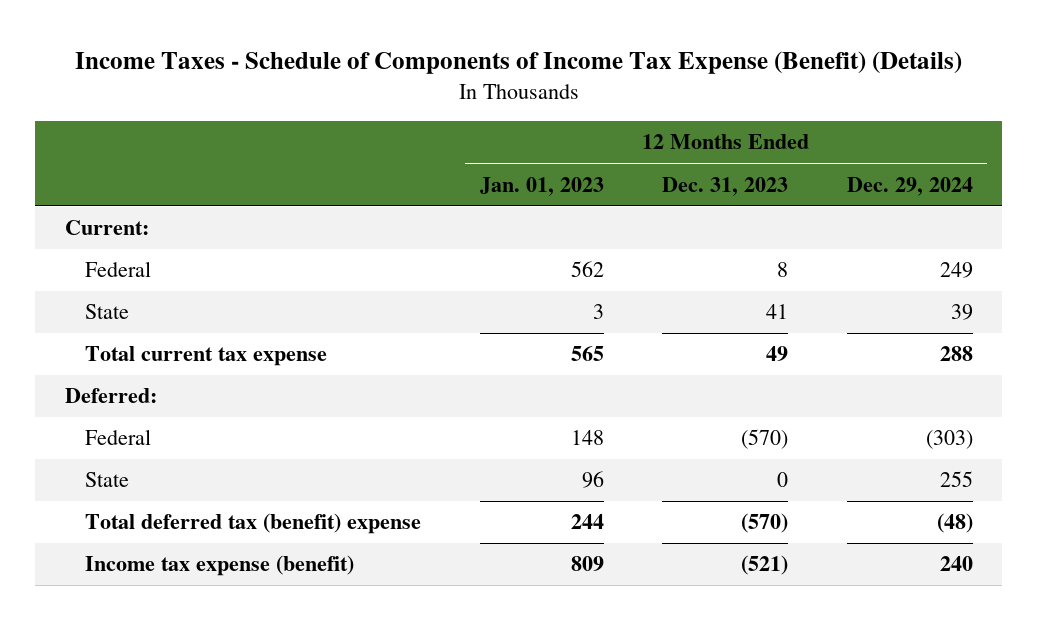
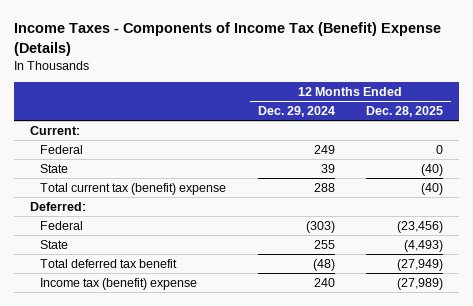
- Income Taxes - Schedule of Components of Income Tax Expense (Benefit) (Details)
+ Income Taxes - Components of Income Tax (Benefit) Expense (Details)
- | 12 Months Ended Jan. 01, 2023 | 12 Months Ended Dec. 31, 2023 | 12 Months Ended Dec. 29, 2024
+ | 12 Months Ended Dec. 29, 2024 | 12 Months Ended Dec. 28, 2025
- Total current tax expense | 565 | 49 | 288
+ Total current tax (benefit) expense | 288 | (40)
- Total deferred tax (benefit) expense | 244 | (570) | (48)
- Income tax expense (benefit) | 809 | (521) | 240
+ Total deferred tax benefit | (48) | (27,949)
+ Income tax (benefit) expense | 240 | (27,989)

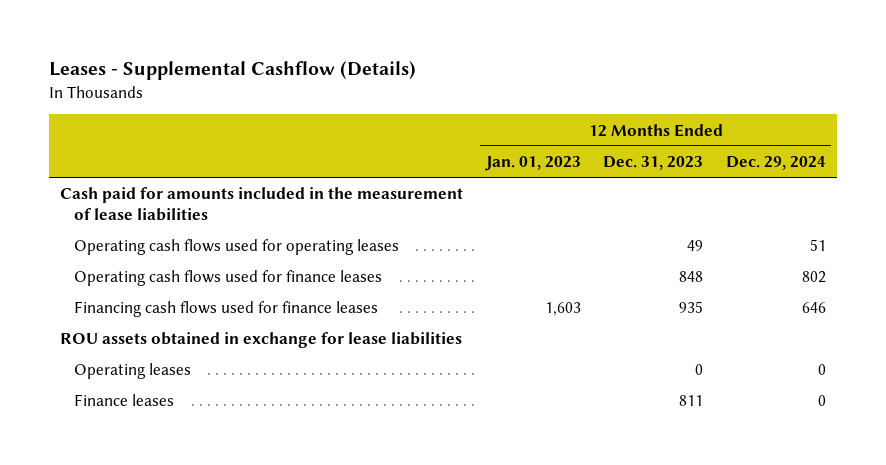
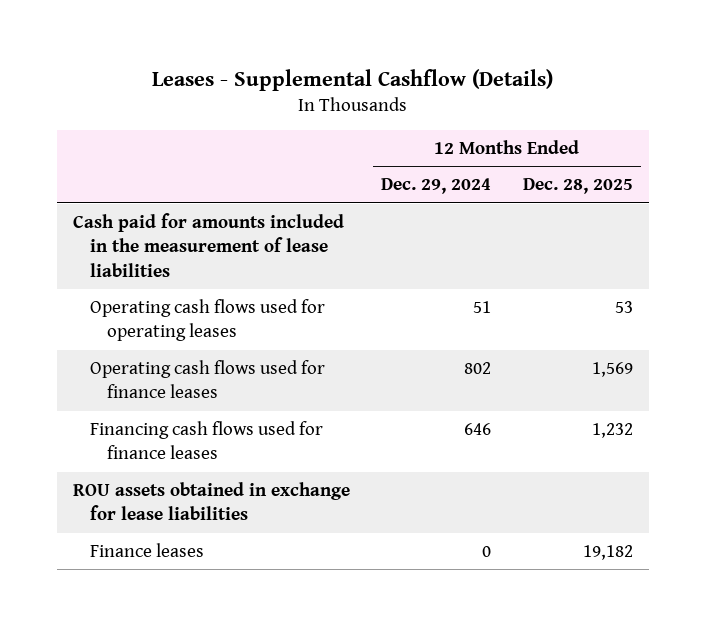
- | 12 Months Ended Jan. 01, 2023 | 12 Months Ended Dec. 31, 2023 | 12 Months Ended Dec. 29, 2024
+ | 12 Months Ended Dec. 29, 2024 | 12 Months Ended Dec. 28, 2025
- Operating leases | | 0 | 0

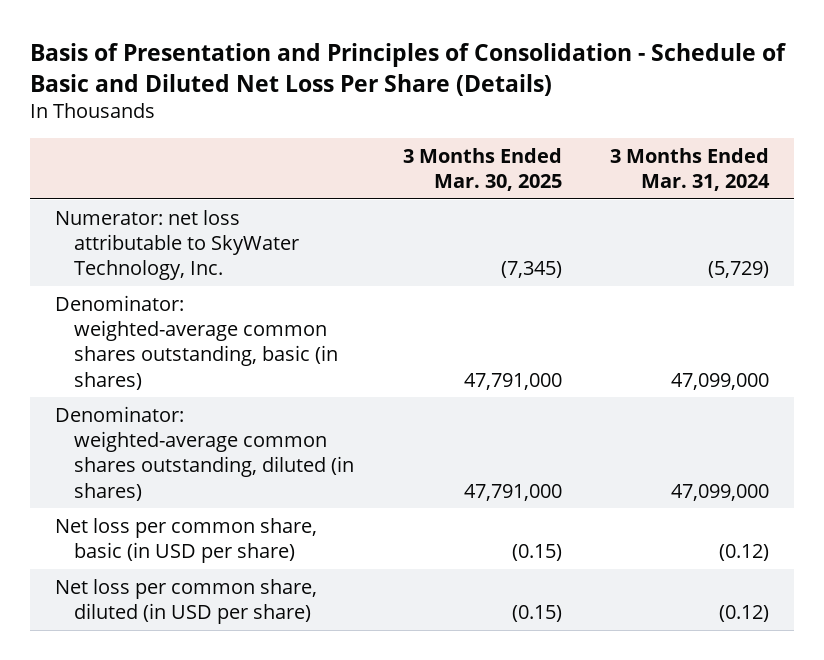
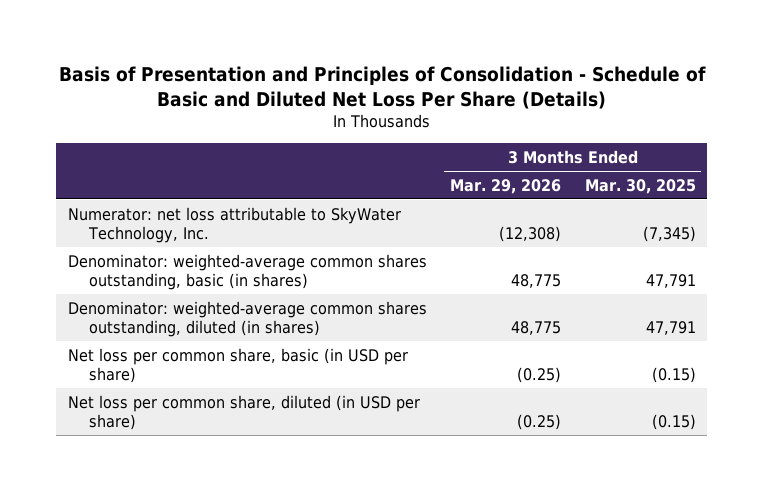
- | 3 Months Ended Mar. 30, 2025 | 3 Months Ended Mar. 31, 2024
+ | 3 Months Ended Mar. 29, 2026 | 3 Months Ended Mar. 30, 2025
- Denominator: weighted-average common shares outstanding, basic (in shares) | 47,791,000 | 47,099,000
- Denominator: weighted-average common shares outstanding, diluted (in shares) | 47,791,000 | 47,099,000
+ Denominator: weighted-average common shares outstanding, basic (in shares) | 48,775 | 47,791
+ Denominator: weighted-average common shares outstanding, diluted (in shares) | 48,775 | 47,791

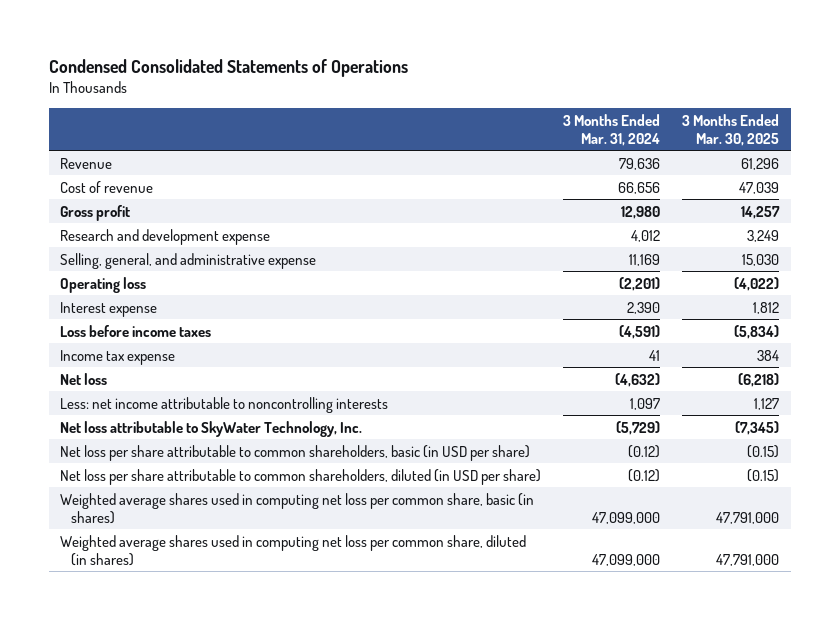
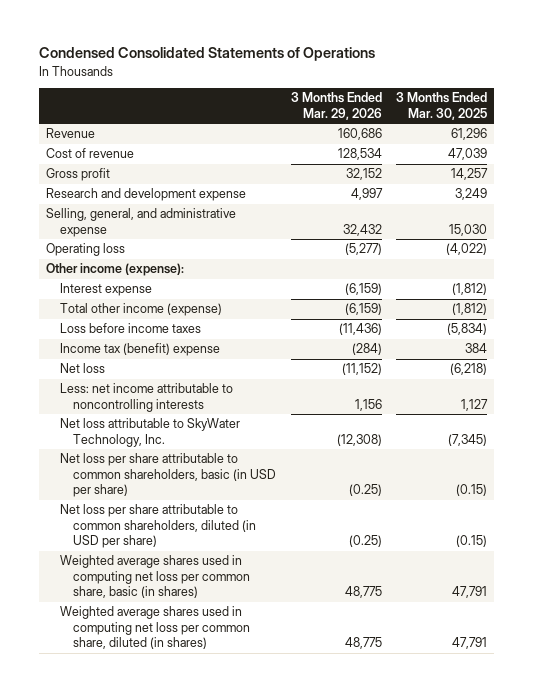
- | 3 Months Ended Mar. 31, 2024 | 3 Months Ended Mar. 30, 2025
+ | 3 Months Ended Mar. 29, 2026 | 3 Months Ended Mar. 30, 2025
- Interest expense | 2,390 | 1,812
+ Other income (expense):
+ Interest expense | (6,159) | (1,812)
+ Total other income (expense) | (6,159) | (1,812)
- Income tax expense | 41 | 384
+ Income tax (benefit) expense | (284) | 384
- Weighted average shares used in computing net loss per common share, basic (in shares) | 47,099,000 | 47,791,000
- Weighted average shares used in computing net loss per common share, diluted (in shares) | 47,099,000 | 47,791,000
+ Weighted average shares used in computing net loss per common share, basic (in shares) | 48,775 | 47,791
+ Weighted average shares used in computing net loss per common share, diluted (in shares) | 48,775 | 47,791

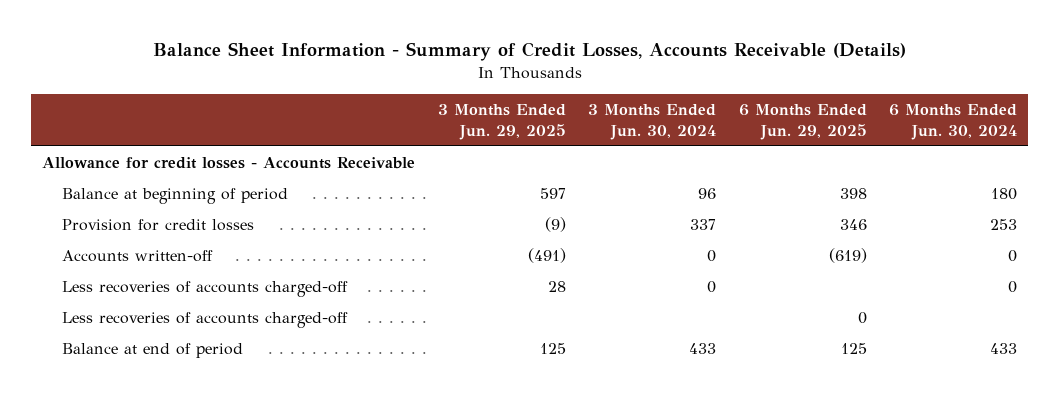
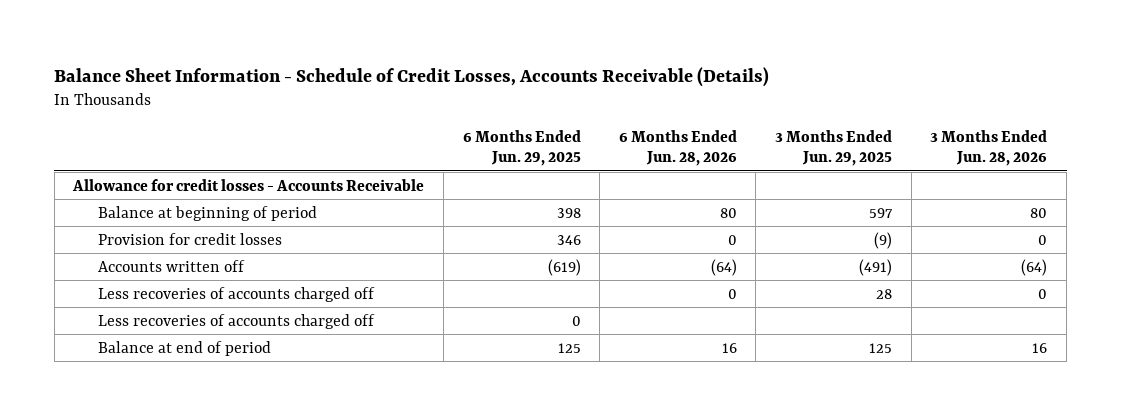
- Balance Sheet Information - Summary of Credit Losses, Accounts Receivable (Details)
+ Balance Sheet Information - Schedule of Credit Losses, Accounts Receivable (Details)
- | 3 Months Ended Jun. 29, 2025 | 3 Months Ended Jun. 30, 2024 | 6 Months Ended Jun. 29, 2025 | 6 Months Ended Jun. 30, 2024
+ | 6 Months Ended Jun. 29, 2025 | 6 Months Ended Jun. 28, 2026 | 3 Months Ended Jun. 29, 2025 | 3 Months Ended Jun. 28, 2026
- Accounts written-off | (491) | 0 | (619) | 0
- Less recoveries of accounts charged-off | 28 | 0 | | 0
- Less recoveries of accounts charged-off | | | 0 |
+ Accounts written off | (619) | (64) | (491) | (64)
+ Less recoveries of accounts charged off | | 0 | 28 | 0
+ Less recoveries of accounts charged off | 0 | | |

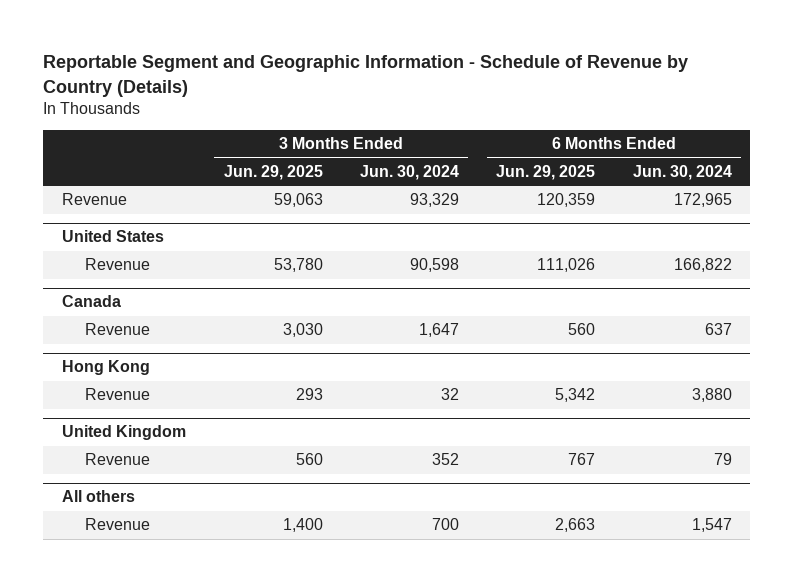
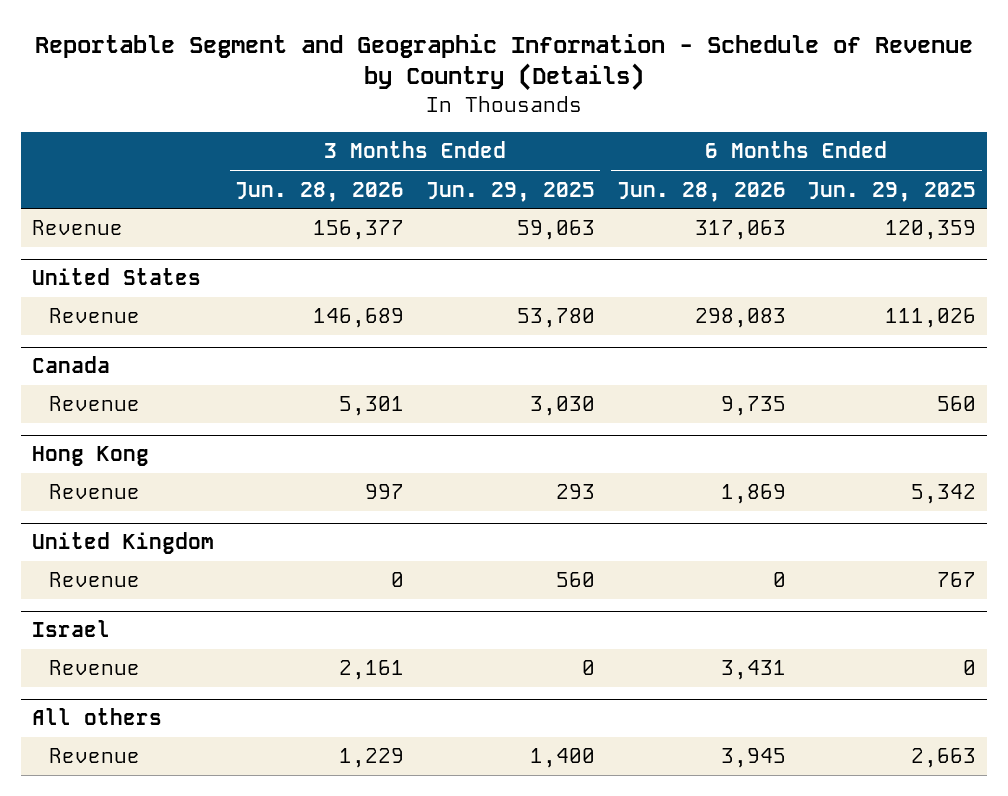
- | 3 Months Ended Jun. 29, 2025 | 3 Months Ended Jun. 30, 2024 | 6 Months Ended Jun. 29, 2025 | 6 Months Ended Jun. 30, 2024
+ | 3 Months Ended Jun. 28, 2026 | 3 Months Ended Jun. 29, 2025 | 6 Months Ended Jun. 28, 2026 | 6 Months Ended Jun. 29, 2025
+ Israel
+ Revenue | 2,161 | 0 | 3,431 | 0

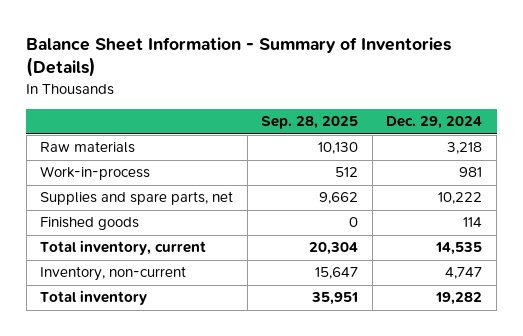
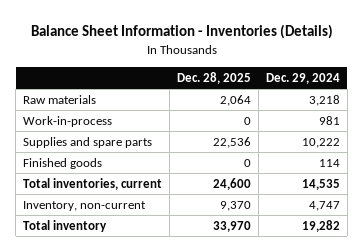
- Balance Sheet Information - Summary of Inventories (Details)
+ Balance Sheet Information - Inventories (Details)
- | Sep. 28, 2025 | Dec. 29, 2024
+ | Dec. 28, 2025 | Dec. 29, 2024
- Supplies and spare parts, net | 9,662 | 10,222
+ Supplies and spare parts | 22,536 | 10,222
- Total inventory, current | 20,304 | 14,535
+ Total inventories, current | 24,600 | 14,535

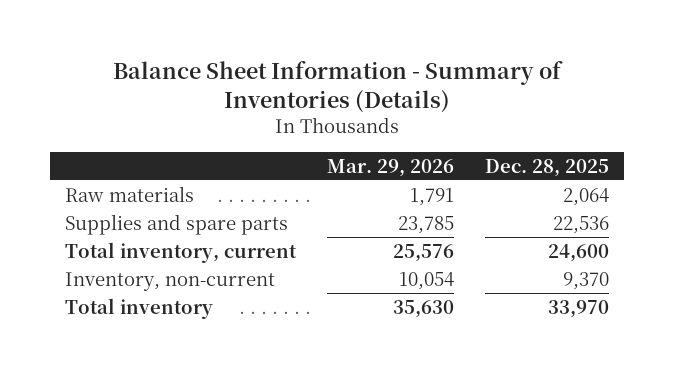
- Balance Sheet Information - Inventories (Details)
+ Balance Sheet Information - Summary of Inventories (Details)
- | Dec. 28, 2025 | Dec. 29, 2024
+ | Mar. 29, 2026 | Dec. 28, 2025
- Work-in-process | 0 | 981
- Finished goods | 0 | 114
- Total inventories, current | 24,600 | 14,535
+ Total inventory, current | 25,576 | 24,600

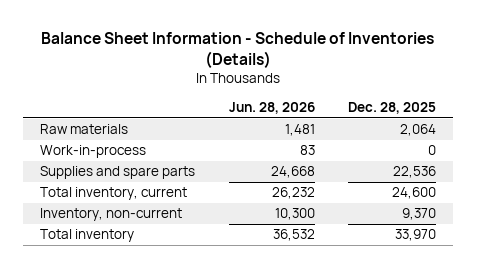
- Balance Sheet Information - Summary of Inventories (Details)
+ Balance Sheet Information - Schedule of Inventories (Details)
- | Mar. 29, 2026 | Dec. 28, 2025
+ | Jun. 28, 2026 | Dec. 28, 2025
+ Work-in-process | 83 | 0

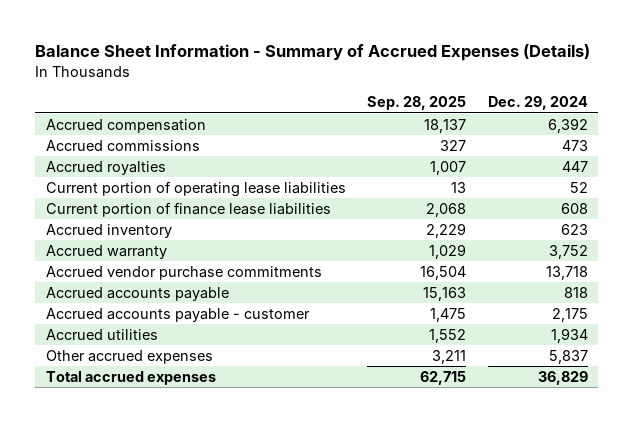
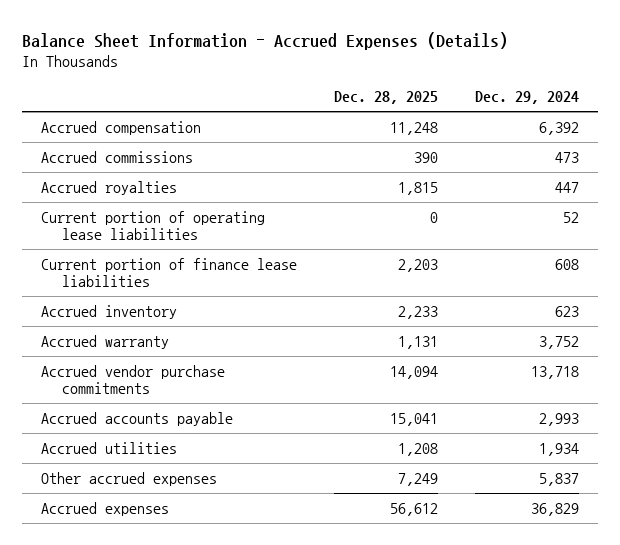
- Balance Sheet Information - Summary of Accrued Expenses (Details)
+ Balance Sheet Information - Accrued Expenses (Details)
- | Sep. 28, 2025 | Dec. 29, 2024
+ | Dec. 28, 2025 | Dec. 29, 2024
- Accrued accounts payable | 15,163 | 818
- Accrued accounts payable - customer | 1,475 | 2,175
+ Accrued accounts payable | 15,041 | 2,993
- Total accrued expenses | 62,715 | 36,829
+ Accrued expenses | 56,612 | 36,829

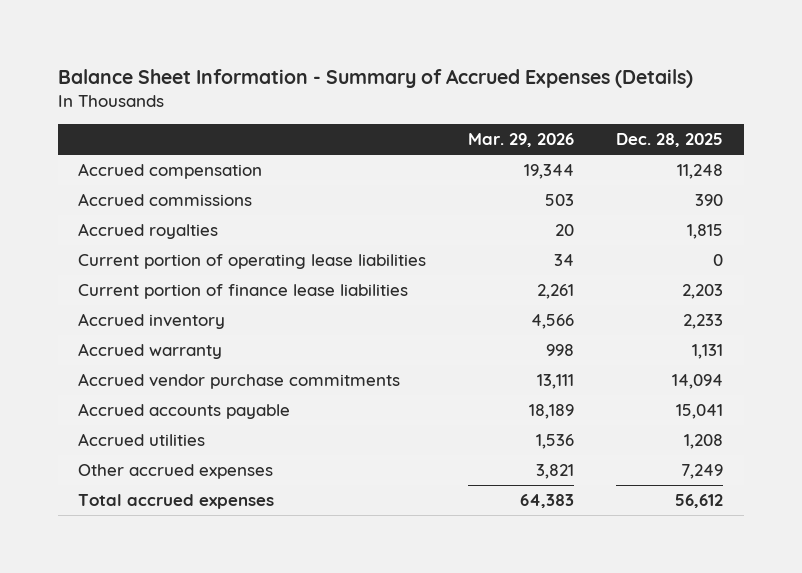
- Balance Sheet Information - Accrued Expenses (Details)
+ Balance Sheet Information - Summary of Accrued Expenses (Details)
- | Dec. 28, 2025 | Dec. 29, 2024
+ | Mar. 29, 2026 | Dec. 28, 2025
- Accrued expenses | 56,612 | 36,829
+ Total accrued expenses | 64,383 | 56,612

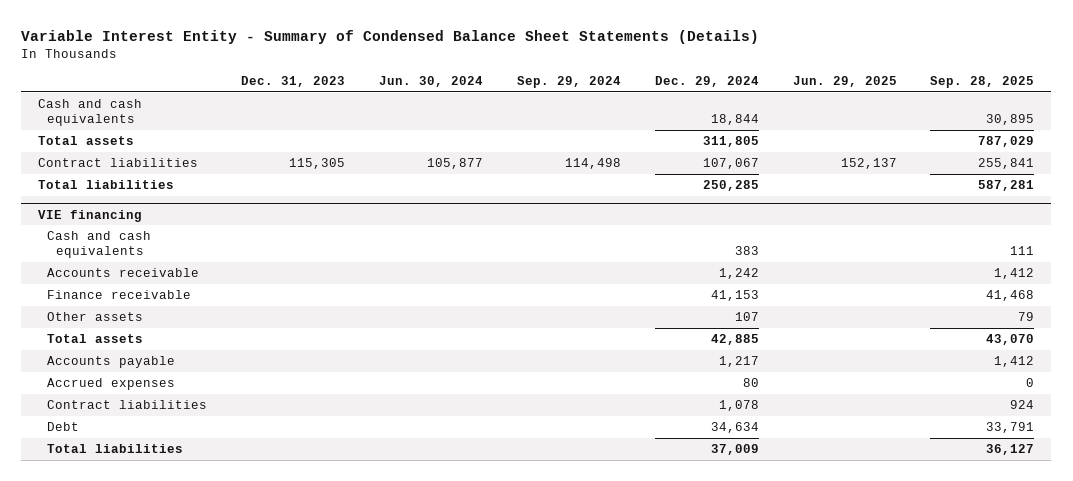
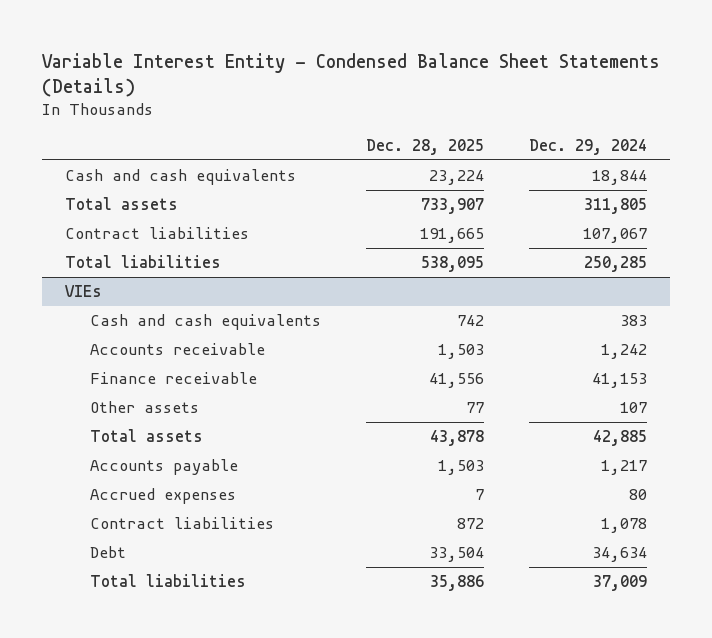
- Variable Interest Entity - Summary of Condensed Balance Sheet Statements (Details)
+ Variable Interest Entity - Condensed Balance Sheet Statements (Details)
- | Dec. 31, 2023 | Jun. 30, 2024 | Sep. 29, 2024 | Dec. 29, 2024 | Jun. 29, 2025 | Sep. 28, 2025
+ | Dec. 28, 2025 | Dec. 29, 2024
- VIE financing
+ VIEs

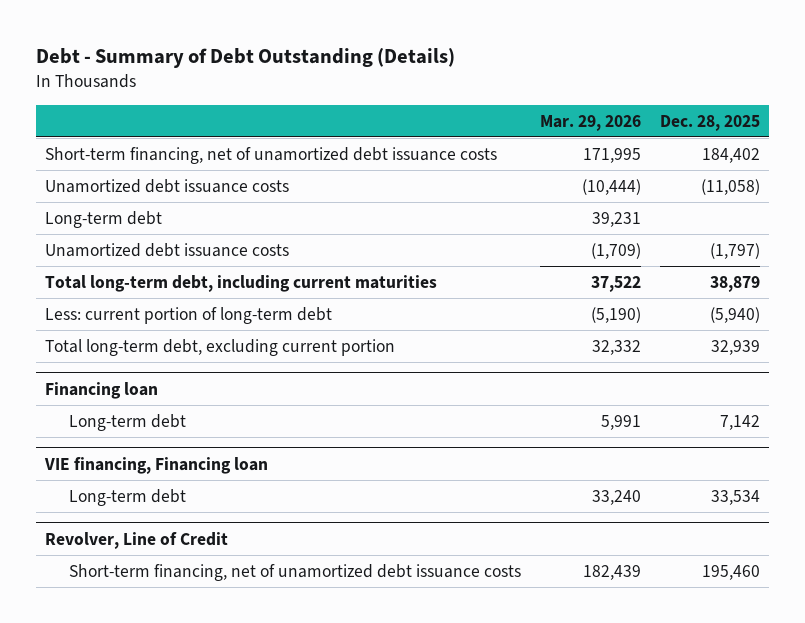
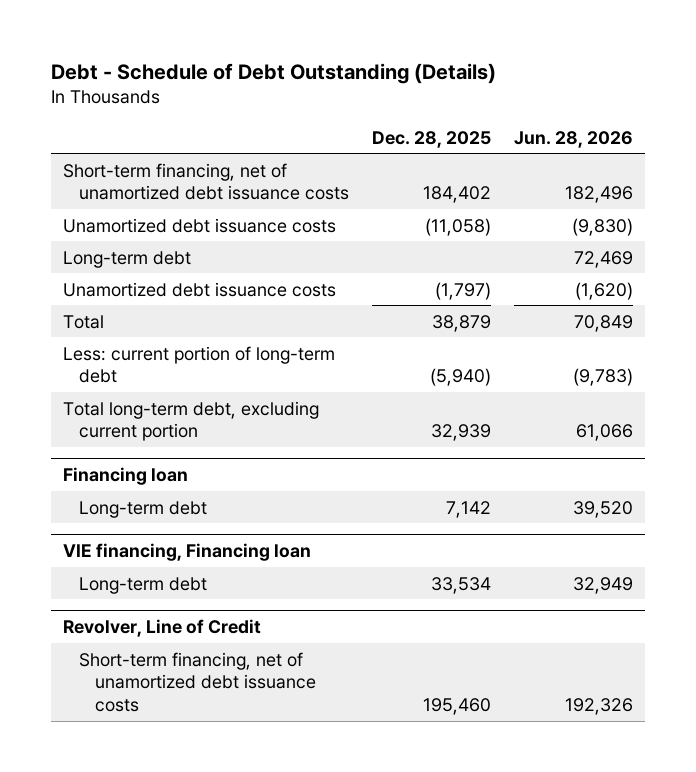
- Debt - Summary of Debt Outstanding (Details)
+ Debt - Schedule of Debt Outstanding (Details)
- | Mar. 29, 2026 | Dec. 28, 2025
+ | Dec. 28, 2025 | Jun. 28, 2026
- Total long-term debt, including current maturities | 37,522 | 38,879
+ Total | 38,879 | 70,849

